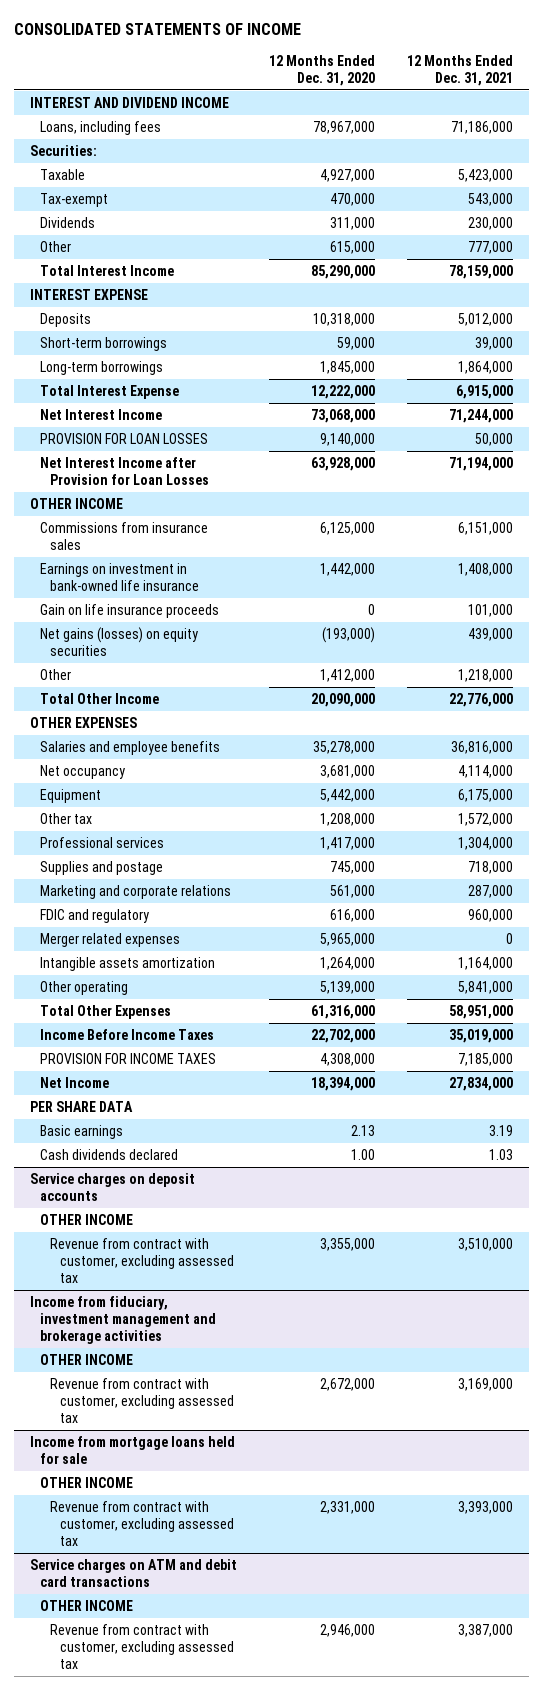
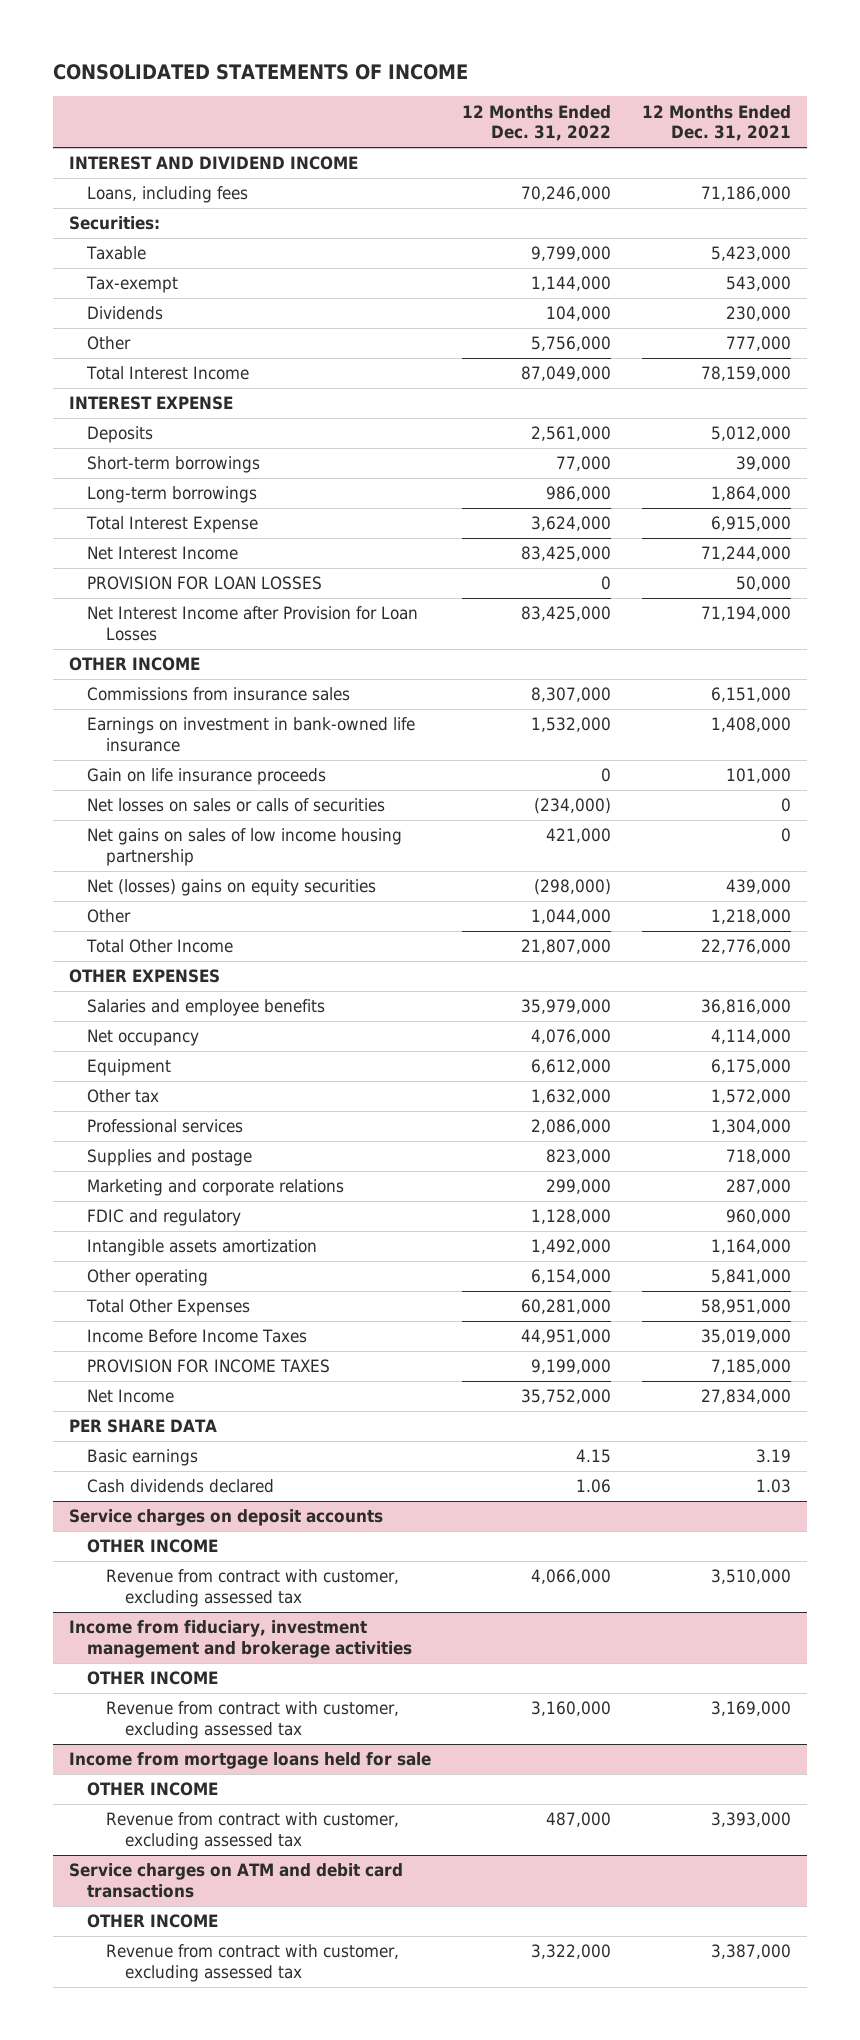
- | 12 Months Ended Dec. 31, 2020 | 12 Months Ended Dec. 31, 2021
+ | 12 Months Ended Dec. 31, 2022 | 12 Months Ended Dec. 31, 2021
- Net gains (losses) on equity securities | (193,000) | 439,000
+ Net losses on sales or calls of securities | (234,000) | 0
+ Net gains on sales of low income housing partnership | 421,000 | 0
+ Net (losses) gains on equity securities | (298,000) | 439,000
- Merger related expenses | 5,965,000 | 0

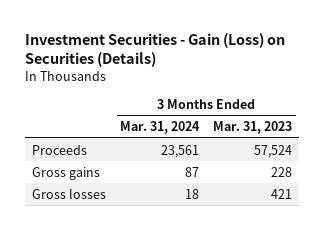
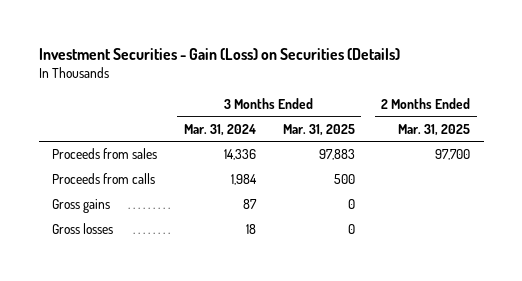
- | 3 Months Ended Mar. 31, 2024 | 3 Months Ended Mar. 31, 2023
+ | 3 Months Ended Mar. 31, 2024 | 3 Months Ended Mar. 31, 2025 | 2 Months Ended Mar. 31, 2025
- Proceeds | 23,561 | 57,524
+ Proceeds from sales | 14,336 | 97,883 | 97,700
+ Proceeds from calls | 1,984 | 500 |

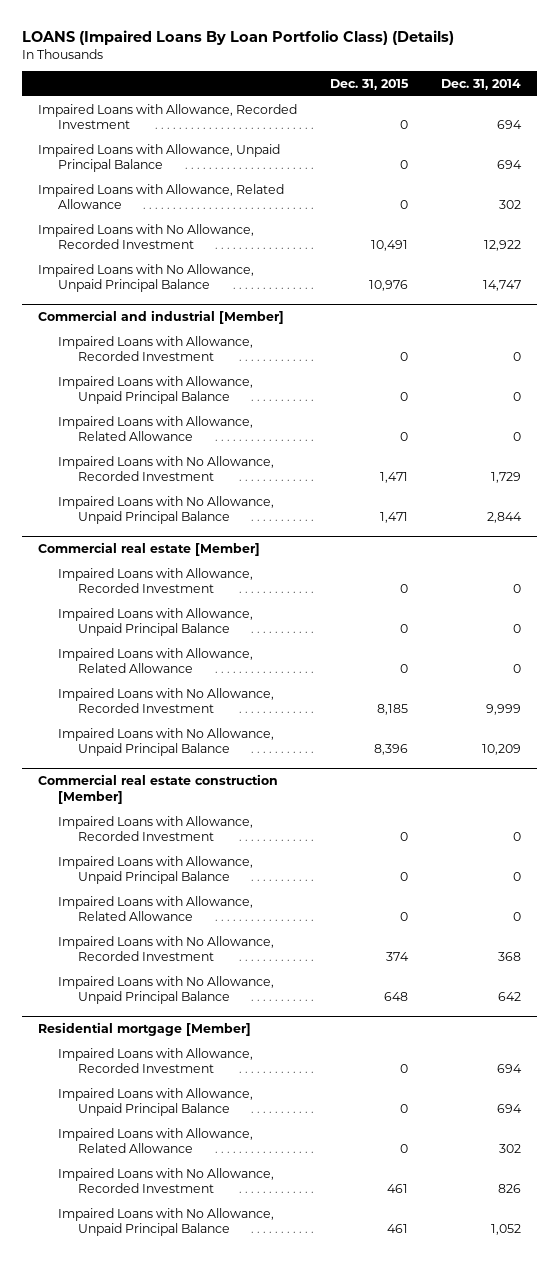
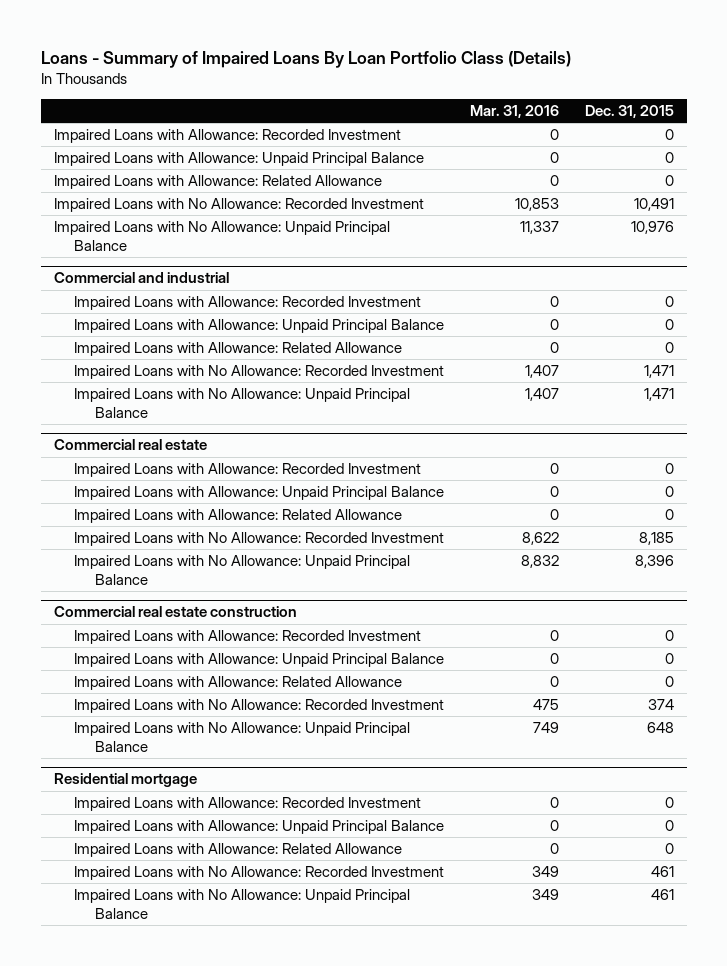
- LOANS (Impaired Loans By Loan Portfolio Class) (Details)
+ Loans - Summary of Impaired Loans By Loan Portfolio Class (Details)
- | Dec. 31, 2015 | Dec. 31, 2014
+ | Mar. 31, 2016 | Dec. 31, 2015
- Impaired Loans with Allowance, Recorded Investment | 0 | 694
- Impaired Loans with Allowance, Unpaid Principal Balance | 0 | 694
- Impaired Loans with Allowance, Related Allowance | 0 | 302
- Impaired Loans with No Allowance, Recorded Investment | 10,491 | 12,922
- Impaired Loans with No Allowance, Unpaid Principal Balance | 10,976 | 14,747
- Commercial and industrial [Member]
- Impaired Loans with Allowance, Recorded Investment | 0 | 0
- Impaired Loans with Allowance, Unpaid Principal Balance | 0 | 0
- Impaired Loans with Allowance, Related Allowance | 0 | 0
- Impaired Loans with No Allowance, Recorded Investment | 1,471 | 1,729
- Impaired Loans with No Allowance, Unpaid Principal Balance | 1,471 | 2,844
- Commercial real estate [Member]
- Impaired Loans with Allowance, Recorded Investment | 0 | 0
- Impaired Loans with Allowance, Unpaid Principal Balance | 0 | 0
- Impaired Loans with Allowance, Related Allowance | 0 | 0
- Impaired Loans with No Allowance, Recorded Investment | 8,185 | 9,999
- Impaired Loans with No Allowance, Unpaid Principal Balance | 8,396 | 10,209
- Commercial real estate construction [Member]
- Impaired Loans with Allowance, Recorded Investment | 0 | 0
- Impaired Loans with Allowance, Unpaid Principal Balance | 0 | 0
- Impaired Loans with Allowance, Related Allowance | 0 | 0
- Impaired Loans with No Allowance, Recorded Investment | 374 | 368
- Impaired Loans with No Allowance, Unpaid Principal Balance | 648 | 642
- Residential mortgage [Member]
- Impaired Loans with Allowance, Recorded Investment | 0 | 694
- Impaired Loans with Allowance, Unpaid Principal Balance | 0 | 694
- Impaired Loans with Allowance, Related Allowance | 0 | 302
- Impaired Loans with No Allowance, Recorded Investment | 461 | 826
- Impaired Loans with No Allowance, Unpaid Principal Balance | 461 | 1,052
+ Impaired Loans with Allowance: Recorded Investment | 0 | 0
+ Impaired Loans with Allowance: Unpaid Principal Balance | 0 | 0
+ Impaired Loans with Allowance: Related Allowance | 0 | 0
+ Impaired Loans with No Allowance: Recorded Investment | 10,853 | 10,491
+ Impaired Loans with No Allowance: Unpaid Principal Balance | 11,337 | 10,976
+ Commercial and industrial
+ Impaired Loans with Allowance: Recorded Investment | 0 | 0
+ Impaired Loans with Allowance: Unpaid Principal Balance | 0 | 0
+ Impaired Loans with Allowance: Related Allowance | 0 | 0
+ Impaired Loans with No Allowance: Recorded Investment | 1,407 | 1,471
+ Impaired Loans with No Allowance: Unpaid Principal Balance | 1,407 | 1,471
+ Commercial real estate
+ Impaired Loans with Allowance: Recorded Investment | 0 | 0
+ Impaired Loans with Allowance: Unpaid Principal Balance | 0 | 0
+ Impaired Loans with Allowance: Related Allowance | 0 | 0
+ Impaired Loans with No Allowance: Recorded Investment | 8,622 | 8,185
+ Impaired Loans with No Allowance: Unpaid Principal Balance | 8,832 | 8,396
+ Commercial real estate construction
+ Impaired Loans with Allowance: Recorded Investment | 0 | 0
+ Impaired Loans with Allowance: Unpaid Principal Balance | 0 | 0
+ Impaired Loans with Allowance: Related Allowance | 0 | 0
+ Impaired Loans with No Allowance: Recorded Investment | 475 | 374
+ Impaired Loans with No Allowance: Unpaid Principal Balance | 749 | 648
+ Residential mortgage
+ Impaired Loans with Allowance: Recorded Investment | 0 | 0
+ Impaired Loans with Allowance: Unpaid Principal Balance | 0 | 0
+ Impaired Loans with Allowance: Related Allowance | 0 | 0
+ Impaired Loans with No Allowance: Recorded Investment | 349 | 461
+ Impaired Loans with No Allowance: Unpaid Principal Balance | 349 | 461

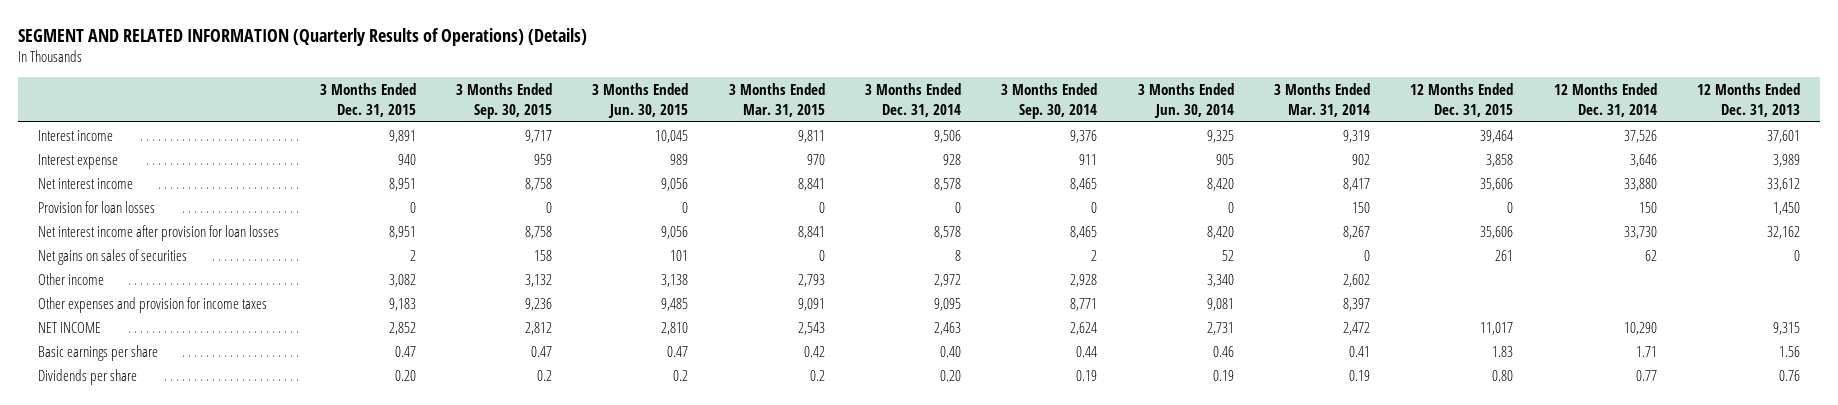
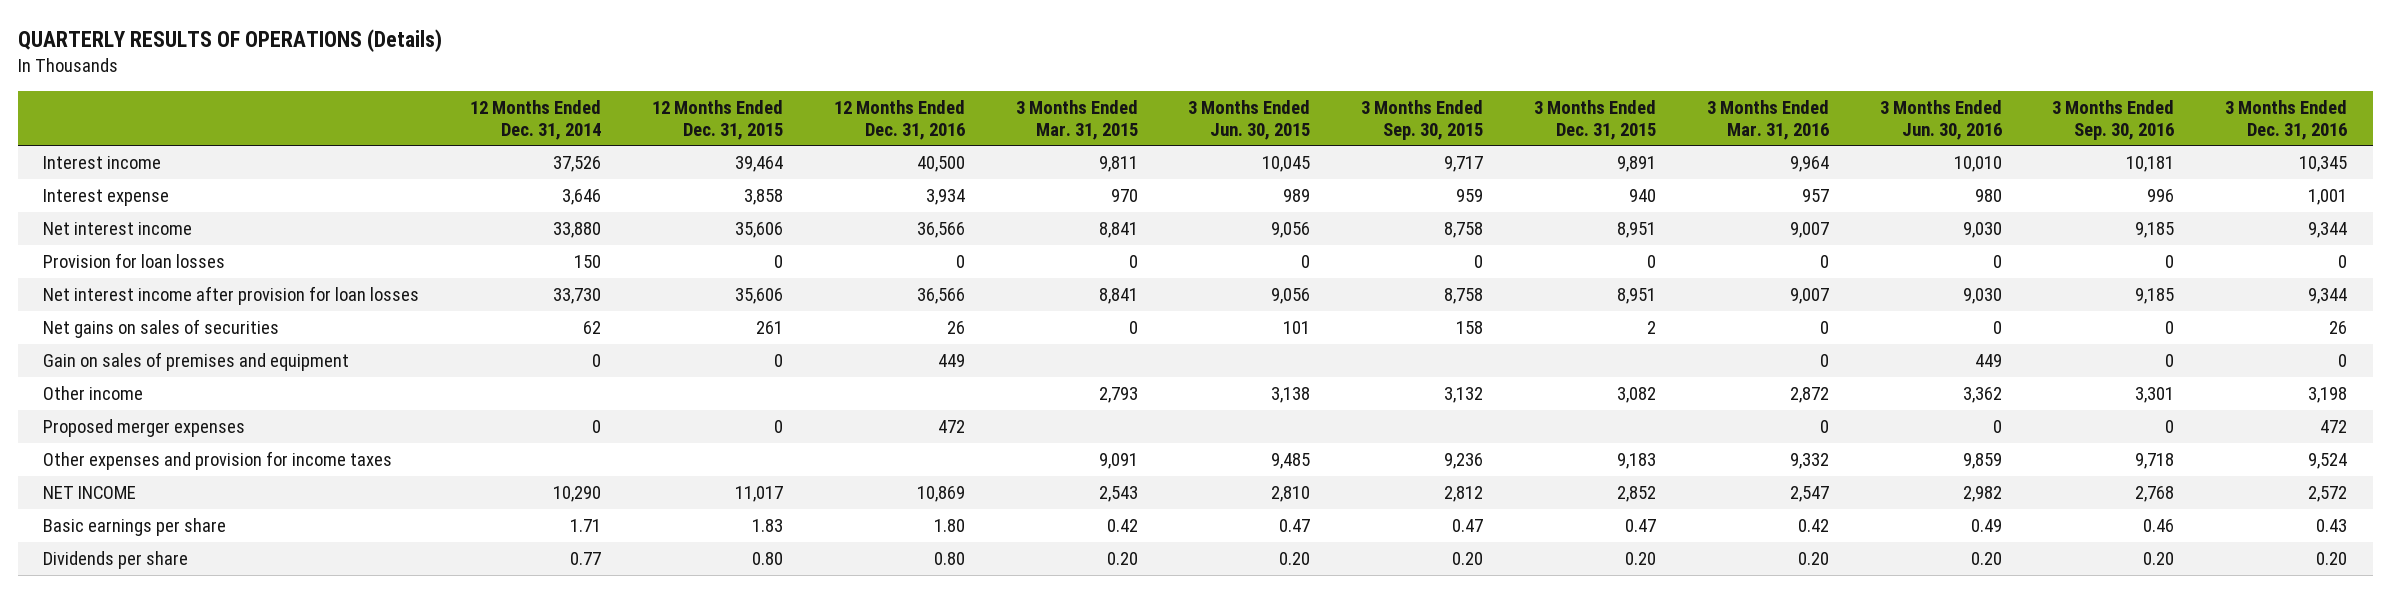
- SEGMENT AND RELATED INFORMATION (Quarterly Results of Operations) (Details)
+ QUARTERLY RESULTS OF OPERATIONS (Details)
- | 3 Months Ended Dec. 31, 2015 | 3 Months Ended Sep. 30, 2015 | 3 Months Ended Jun. 30, 2015 | 3 Months Ended Mar. 31, 2015 | 3 Months Ended Dec. 31, 2014 | 3 Months Ended Sep. 30, 2014 | 3 Months Ended Jun. 30, 2014 | 3 Months Ended Mar. 31, 2014 | 12 Months Ended Dec. 31, 2015 | 12 Months Ended Dec. 31, 2014 | 12 Months Ended Dec. 31, 2013
+ | 12 Months Ended Dec. 31, 2014 | 12 Months Ended Dec. 31, 2015 | 12 Months Ended Dec. 31, 2016 | 3 Months Ended Mar. 31, 2015 | 3 Months Ended Jun. 30, 2015 | 3 Months Ended Sep. 30, 2015 | 3 Months Ended Dec. 31, 2015 | 3 Months Ended Mar. 31, 2016 | 3 Months Ended Jun. 30, 2016 | 3 Months Ended Sep. 30, 2016 | 3 Months Ended Dec. 31, 2016
+ Gain on sales of premises and equipment | 0 | 0 | 449 | | | | | 0 | 449 | 0 | 0
+ Proposed merger expenses | 0 | 0 | 472 | | | | | 0 | 0 | 0 | 472
- Dividends per share | 0.20 | 0.2 | 0.2 | 0.2 | 0.20 | 0.19 | 0.19 | 0.19 | 0.80 | 0.77 | 0.76
+ Dividends per share | 0.77 | 0.80 | 0.80 | 0.20 | 0.20 | 0.20 | 0.20 | 0.20 | 0.20 | 0.20 | 0.20

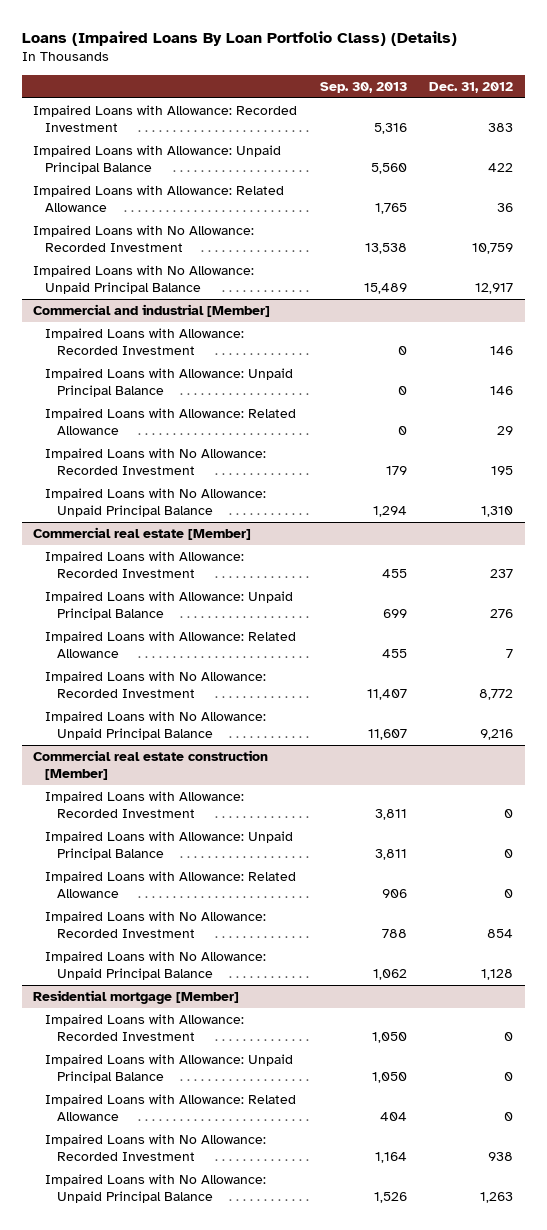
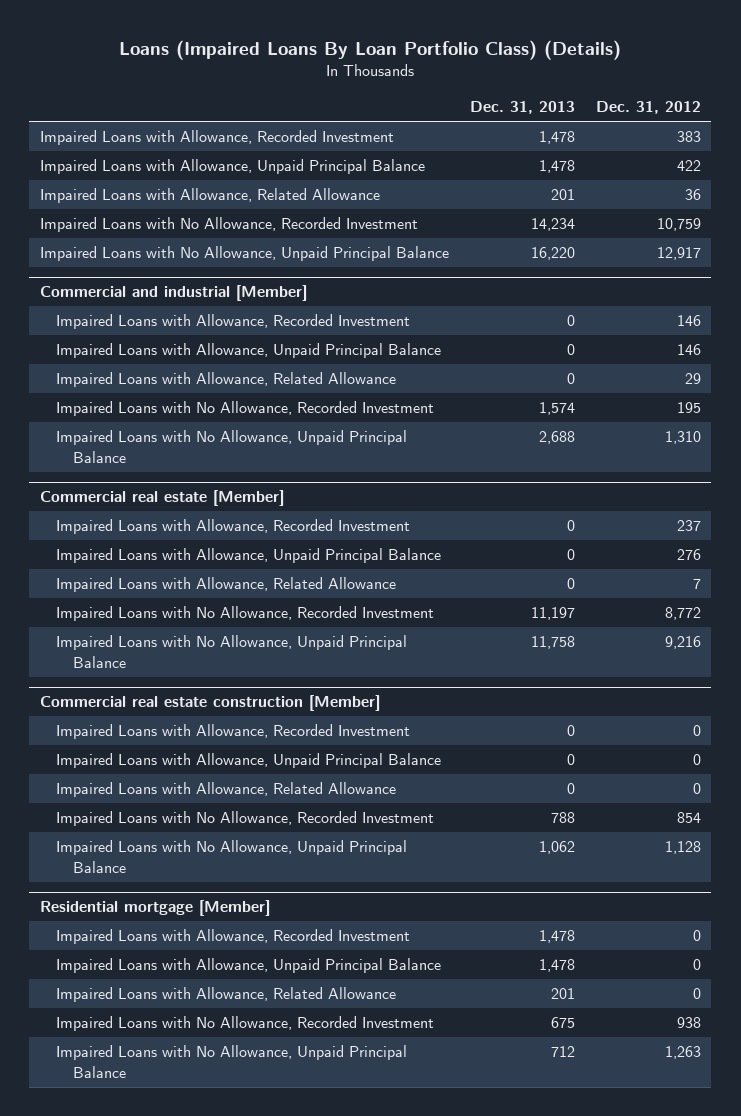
- | Sep. 30, 2013 | Dec. 31, 2012
+ | Dec. 31, 2013 | Dec. 31, 2012
- Impaired Loans with Allowance: Recorded Investment | 5,316 | 383
- Impaired Loans with Allowance: Unpaid Principal Balance | 5,560 | 422
- Impaired Loans with Allowance: Related Allowance | 1,765 | 36
- Impaired Loans with No Allowance: Recorded Investment | 13,538 | 10,759
- Impaired Loans with No Allowance: Unpaid Principal Balance | 15,489 | 12,917
+ Impaired Loans with Allowance, Recorded Investment | 1,478 | 383
+ Impaired Loans with Allowance, Unpaid Principal Balance | 1,478 | 422
+ Impaired Loans with Allowance, Related Allowance | 201 | 36
+ Impaired Loans with No Allowance, Recorded Investment | 14,234 | 10,759
+ Impaired Loans with No Allowance, Unpaid Principal Balance | 16,220 | 12,917
@ Commercial and industrial [Member]
- Impaired Loans with Allowance: Recorded Investment | 0 | 146
- Impaired Loans with Allowance: Unpaid Principal Balance | 0 | 146
- Impaired Loans with Allowance: Related Allowance | 0 | 29
- Impaired Loans with No Allowance: Recorded Investment | 179 | 195
- Impaired Loans with No Allowance: Unpaid Principal Balance | 1,294 | 1,310
+ Impaired Loans with Allowance, Recorded Investment | 0 | 146
+ Impaired Loans with Allowance, Unpaid Principal Balance | 0 | 146
+ Impaired Loans with Allowance, Related Allowance | 0 | 29
+ Impaired Loans with No Allowance, Recorded Investment | 1,574 | 195
+ Impaired Loans with No Allowance, Unpaid Principal Balance | 2,688 | 1,310
@ Commercial real estate [Member]
- Impaired Loans with Allowance: Recorded Investment | 455 | 237
- Impaired Loans with Allowance: Unpaid Principal Balance | 699 | 276
- Impaired Loans with Allowance: Related Allowance | 455 | 7
- Impaired Loans with No Allowance: Recorded Investment | 11,407 | 8,772
- Impaired Loans with No Allowance: Unpaid Principal Balance | 11,607 | 9,216
+ Impaired Loans with Allowance, Recorded Investment | 0 | 237
+ Impaired Loans with Allowance, Unpaid Principal Balance | 0 | 276
+ Impaired Loans with Allowance, Related Allowance | 0 | 7
+ Impaired Loans with No Allowance, Recorded Investment | 11,197 | 8,772
+ Impaired Loans with No Allowance, Unpaid Principal Balance | 11,758 | 9,216
@ Commercial real estate construction [Member]
- Impaired Loans with Allowance: Recorded Investment | 3,811 | 0
- Impaired Loans with Allowance: Unpaid Principal Balance | 3,811 | 0
- Impaired Loans with Allowance: Related Allowance | 906 | 0
- Impaired Loans with No Allowance: Recorded Investment | 788 | 854
- Impaired Loans with No Allowance: Unpaid Principal Balance | 1,062 | 1,128
+ Impaired Loans with Allowance, Recorded Investment | 0 | 0
+ Impaired Loans with Allowance, Unpaid Principal Balance | 0 | 0
+ Impaired Loans with Allowance, Related Allowance | 0 | 0
+ Impaired Loans with No Allowance, Recorded Investment | 788 | 854
+ Impaired Loans with No Allowance, Unpaid Principal Balance | 1,062 | 1,128
@ Residential mortgage [Member]
- Impaired Loans with Allowance: Recorded Investment | 1,050 | 0
- Impaired Loans with Allowance: Unpaid Principal Balance | 1,050 | 0
- Impaired Loans with Allowance: Related Allowance | 404 | 0
- Impaired Loans with No Allowance: Recorded Investment | 1,164 | 938
- Impaired Loans with No Allowance: Unpaid Principal Balance | 1,526 | 1,263
+ Impaired Loans with Allowance, Recorded Investment | 1,478 | 0
+ Impaired Loans with Allowance, Unpaid Principal Balance | 1,478 | 0
+ Impaired Loans with Allowance, Related Allowance | 201 | 0
+ Impaired Loans with No Allowance, Recorded Investment | 675 | 938
+ Impaired Loans with No Allowance, Unpaid Principal Balance | 712 | 1,263

